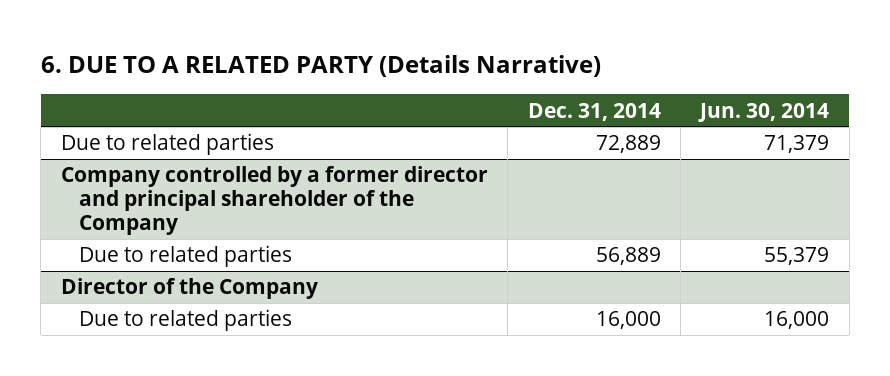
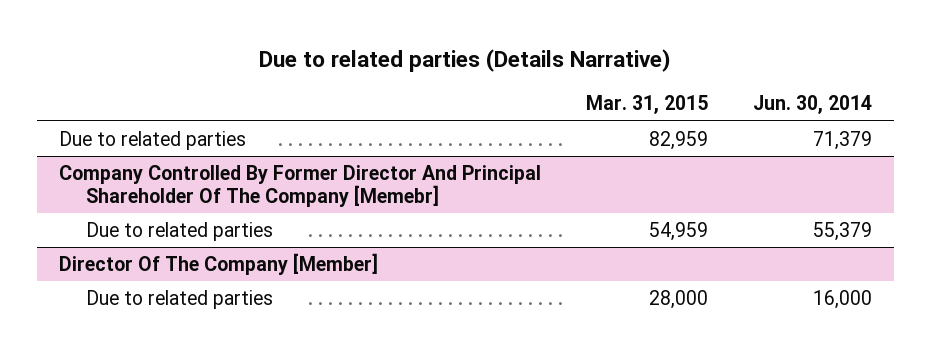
- 6. DUE TO A RELATED PARTY (Details Narrative)
+ Due to related parties (Details Narrative)
- | Dec. 31, 2014 | Jun. 30, 2014
+ | Mar. 31, 2015 | Jun. 30, 2014
- Company controlled by a former director and principal shareholder of the Company
+ Company Controlled By Former Director And Principal Shareholder Of The Company [Memebr]
- Director of the Company
+ Director Of The Company [Member]

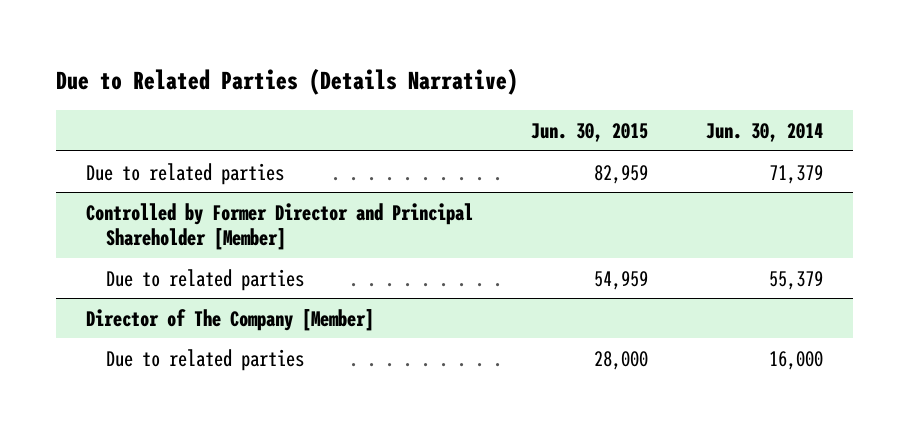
- Due to related parties (Details Narrative)
+ Due to Related Parties (Details Narrative)
- | Mar. 31, 2015 | Jun. 30, 2014
+ | Jun. 30, 2015 | Jun. 30, 2014
- Company Controlled By Former Director And Principal Shareholder Of The Company [Memebr]
+ Controlled by Former Director and Principal Shareholder [Member]
- Director Of The Company [Member]
+ Director of The Company [Member]

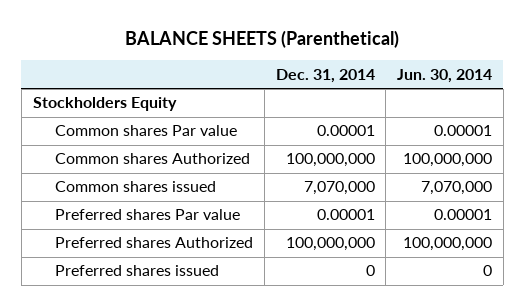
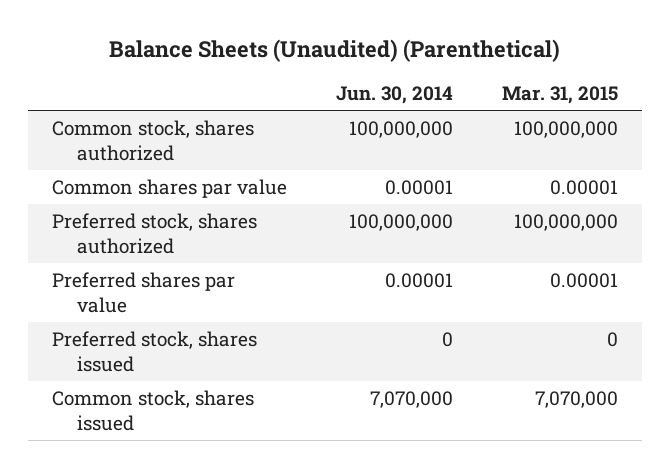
- BALANCE SHEETS (Parenthetical)
+ Balance Sheets (Unaudited) (Parenthetical)
- | Dec. 31, 2014 | Jun. 30, 2014
+ | Jun. 30, 2014 | Mar. 31, 2015
- Stockholders Equity
- Common shares Par value | 0.00001 | 0.00001
- Common shares Authorized | 100,000,000 | 100,000,000
- Common shares issued | 7,070,000 | 7,070,000
- Preferred shares Par value | 0.00001 | 0.00001
- Preferred shares Authorized | 100,000,000 | 100,000,000
- Preferred shares issued | 0 | 0
+ Common stock, shares authorized | 100,000,000 | 100,000,000
+ Common shares par value | 0.00001 | 0.00001
+ Preferred stock, shares authorized | 100,000,000 | 100,000,000
+ Preferred shares par value | 0.00001 | 0.00001
+ Preferred stock, shares issued | 0 | 0
+ Common stock, shares issued | 7,070,000 | 7,070,000

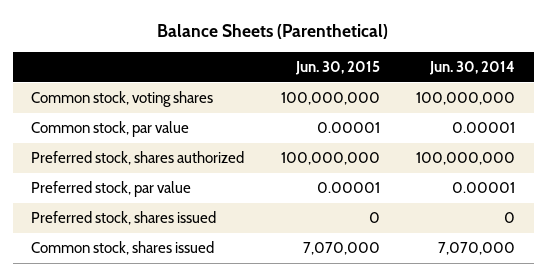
- Balance Sheets (Unaudited) (Parenthetical)
+ Balance Sheets (Parenthetical)
- | Jun. 30, 2014 | Mar. 31, 2015
+ | Jun. 30, 2015 | Jun. 30, 2014
- Common stock, shares authorized | 100,000,000 | 100,000,000
- Common shares par value | 0.00001 | 0.00001
+ Common stock, voting shares | 100,000,000 | 100,000,000
+ Common stock, par value | 0.00001 | 0.00001
- Preferred shares par value | 0.00001 | 0.00001
+ Preferred stock, par value | 0.00001 | 0.00001

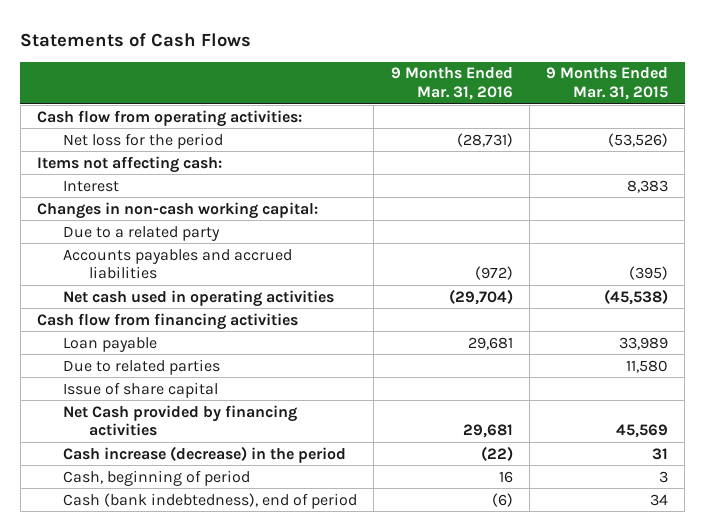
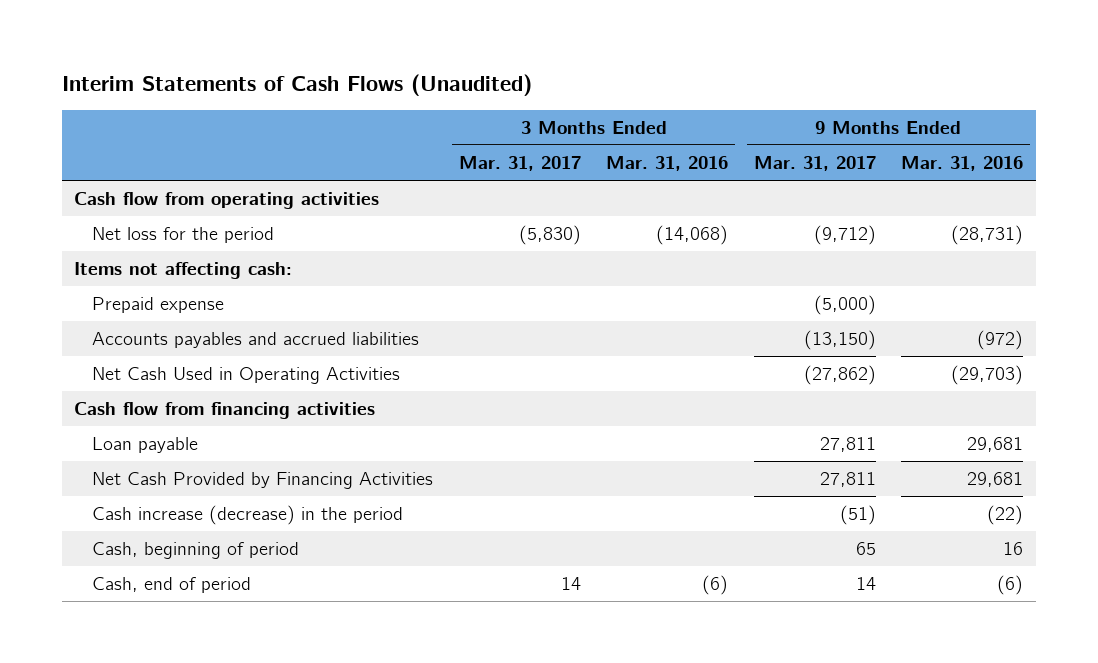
- Statements of Cash Flows
+ Interim Statements of Cash Flows (Unaudited)
- | 9 Months Ended Mar. 31, 2016 | 9 Months Ended Mar. 31, 2015
+ | 3 Months Ended Mar. 31, 2017 | 3 Months Ended Mar. 31, 2016 | 9 Months Ended Mar. 31, 2017 | 9 Months Ended Mar. 31, 2016
- Cash flow from operating activities:
+ Cash flow from operating activities
- Interest | | 8,383
- Changes in non-cash working capital:
- Due to a related party
+ Prepaid expense | | | (5,000) |
- Net cash used in operating activities | (29,704) | (45,538)
+ Net Cash Used in Operating Activities | | | (27,862) | (29,703)
- Due to related parties | | 11,580
- Issue of share capital
- Net Cash provided by financing activities | 29,681 | 45,569
+ Net Cash Provided by Financing Activities | | | 27,811 | 29,681
- Cash (bank indebtedness), end of period | (6) | 34
+ Cash, end of period | 14 | (6) | 14 | (6)

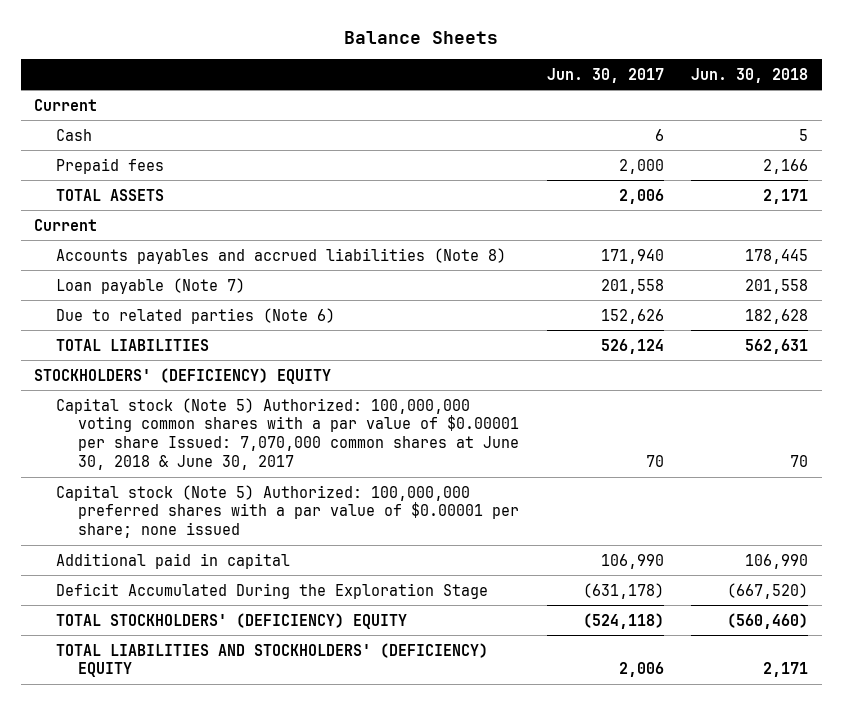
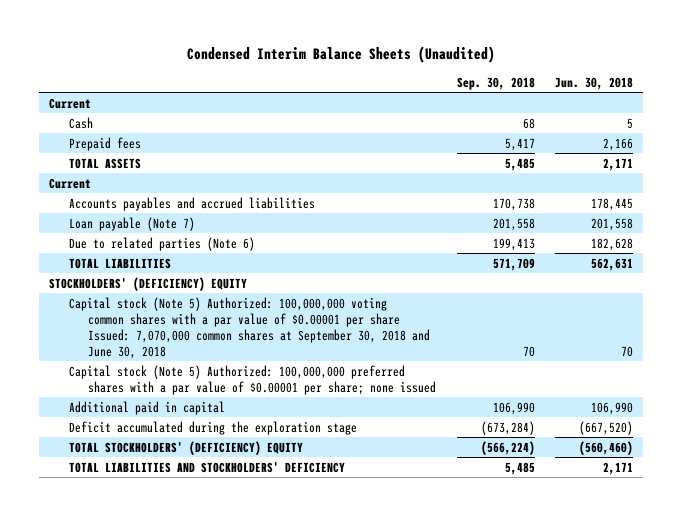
- Balance Sheets
+ Condensed Interim Balance Sheets (Unaudited)
- | Jun. 30, 2017 | Jun. 30, 2018
+ | Sep. 30, 2018 | Jun. 30, 2018
- Accounts payables and accrued liabilities (Note 8) | 171,940 | 178,445
+ Accounts payables and accrued liabilities | 170,738 | 178,445
- Capital stock (Note 5) Authorized: 100,000,000 voting common shares with a par value of $0.00001 per share Issued: 7,070,000 common shares at June 30, 2018 & June 30, 2017 | 70 | 70
+ Capital stock (Note 5) Authorized: 100,000,000 voting common shares with a par value of $0.00001 per share Issued: 7,070,000 common shares at September 30, 2018 and June 30, 2018 | 70 | 70
- Deficit Accumulated During the Exploration Stage | (631,178) | (667,520)
+ Deficit accumulated during the exploration stage | (673,284) | (667,520)
- TOTAL LIABILITIES AND STOCKHOLDERS' (DEFICIENCY) EQUITY | 2,006 | 2,171
+ TOTAL LIABILITIES AND STOCKHOLDERS' DEFICIENCY | 5,485 | 2,171

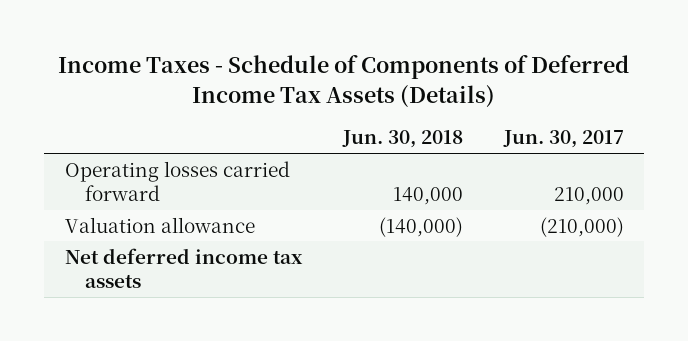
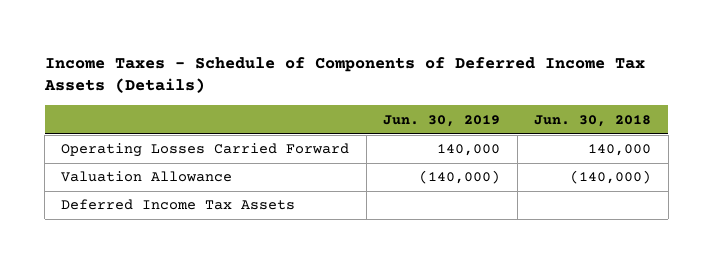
- | Jun. 30, 2018 | Jun. 30, 2017
+ | Jun. 30, 2019 | Jun. 30, 2018
- Operating losses carried forward | 140,000 | 210,000
- Valuation allowance | (140,000) | (210,000)
- Net deferred income tax assets
+ Operating Losses Carried Forward | 140,000 | 140,000
+ Valuation Allowance | (140,000) | (140,000)
+ Deferred Income Tax Assets

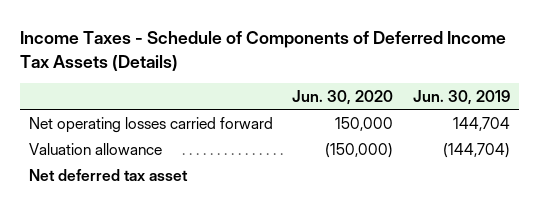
- | Jun. 30, 2019 | Jun. 30, 2018
+ | Jun. 30, 2020 | Jun. 30, 2019
- Operating Losses Carried Forward | 140,000 | 140,000
- Valuation Allowance | (140,000) | (140,000)
- Deferred Income Tax Assets
+ Net operating losses carried forward | 150,000 | 144,704
+ Valuation allowance | (150,000) | (144,704)
+ Net deferred tax asset

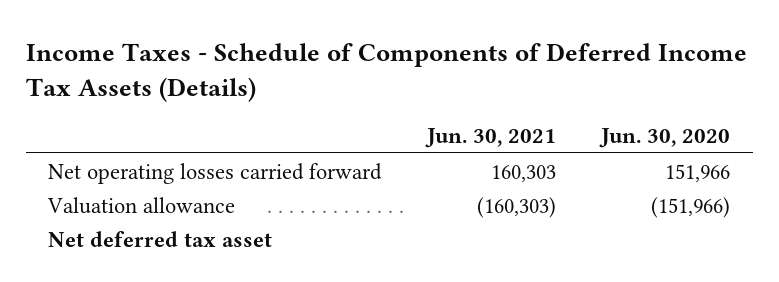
- | Jun. 30, 2020 | Jun. 30, 2019
+ | Jun. 30, 2021 | Jun. 30, 2020
- Net operating losses carried forward | 150,000 | 144,704
- Valuation allowance | (150,000) | (144,704)
+ Net operating losses carried forward | 160,303 | 151,966
+ Valuation allowance | (160,303) | (151,966)

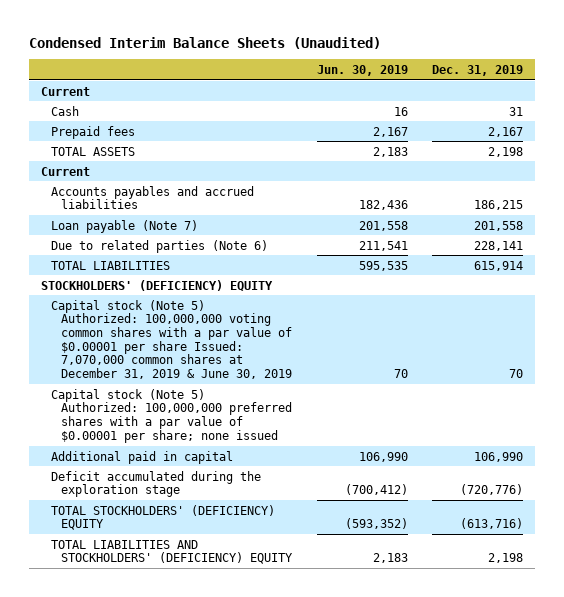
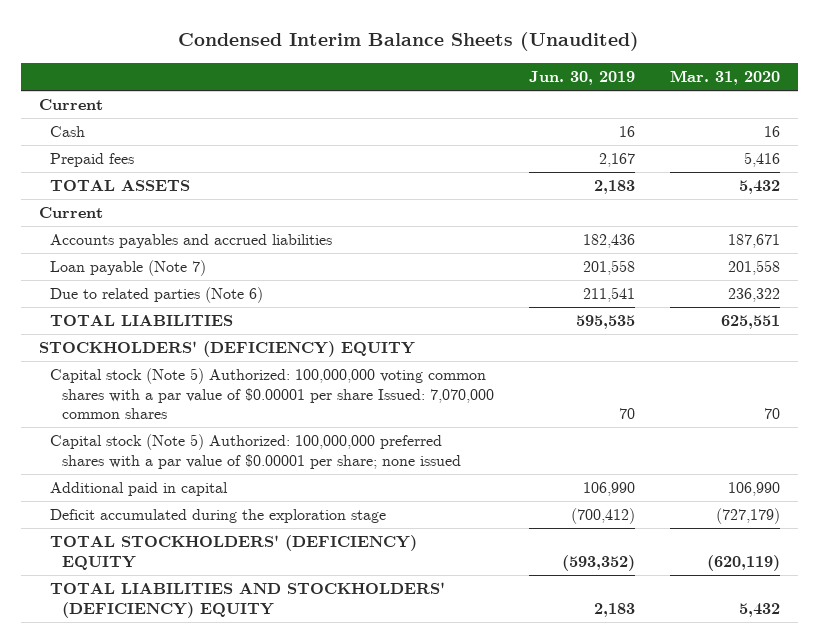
- | Jun. 30, 2019 | Dec. 31, 2019
+ | Jun. 30, 2019 | Mar. 31, 2020
- Capital stock (Note 5) Authorized: 100,000,000 voting common shares with a par value of $0.00001 per share Issued: 7,070,000 common shares at December 31, 2019 & June 30, 2019 | 70 | 70
+ Capital stock (Note 5) Authorized: 100,000,000 voting common shares with a par value of $0.00001 per share Issued: 7,070,000 common shares | 70 | 70

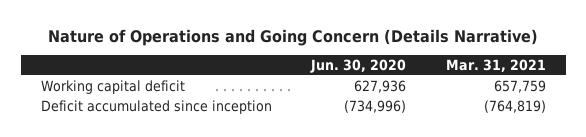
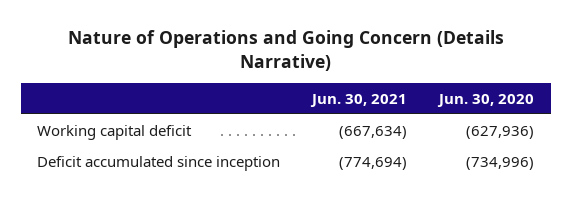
- | Jun. 30, 2020 | Mar. 31, 2021
+ | Jun. 30, 2021 | Jun. 30, 2020
- Working capital deficit | 627,936 | 657,759
+ Working capital deficit | (667,634) | (627,936)

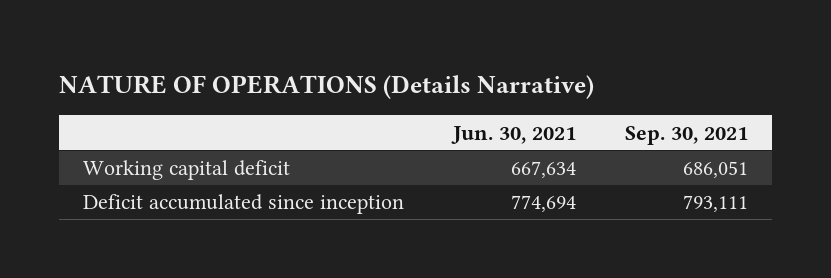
- Nature of Operations and Going Concern (Details Narrative)
+ NATURE OF OPERATIONS (Details Narrative)
- | Jun. 30, 2021 | Jun. 30, 2020
+ | Jun. 30, 2021 | Sep. 30, 2021
- Working capital deficit | (667,634) | (627,936)
- Deficit accumulated since inception | (774,694) | (734,996)
+ Working capital deficit | 667,634 | 686,051
+ Deficit accumulated since inception | 774,694 | 793,111

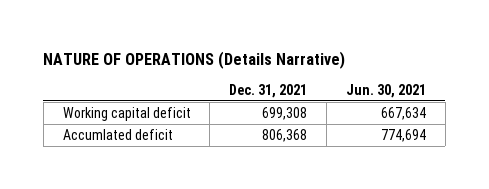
- | Jun. 30, 2021 | Sep. 30, 2021
+ | Dec. 31, 2021 | Jun. 30, 2021
- Deficit accumulated since inception | 774,694 | 793,111
+ Accumlated deficit | 806,368 | 774,694

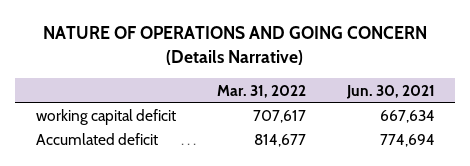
- NATURE OF OPERATIONS (Details Narrative)
+ NATURE OF OPERATIONS AND GOING CONCERN (Details Narrative)
- | Dec. 31, 2021 | Jun. 30, 2021
+ | Mar. 31, 2022 | Jun. 30, 2021
- Working capital deficit | 699,308 | 667,634
+ working capital deficit | 707,617 | 667,634

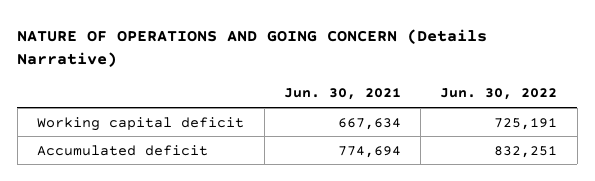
- | Mar. 31, 2022 | Jun. 30, 2021
+ | Jun. 30, 2021 | Jun. 30, 2022
- working capital deficit | 707,617 | 667,634
- Accumlated deficit | 814,677 | 774,694
+ Working capital deficit | 667,634 | 725,191
+ Accumulated deficit | 774,694 | 832,251

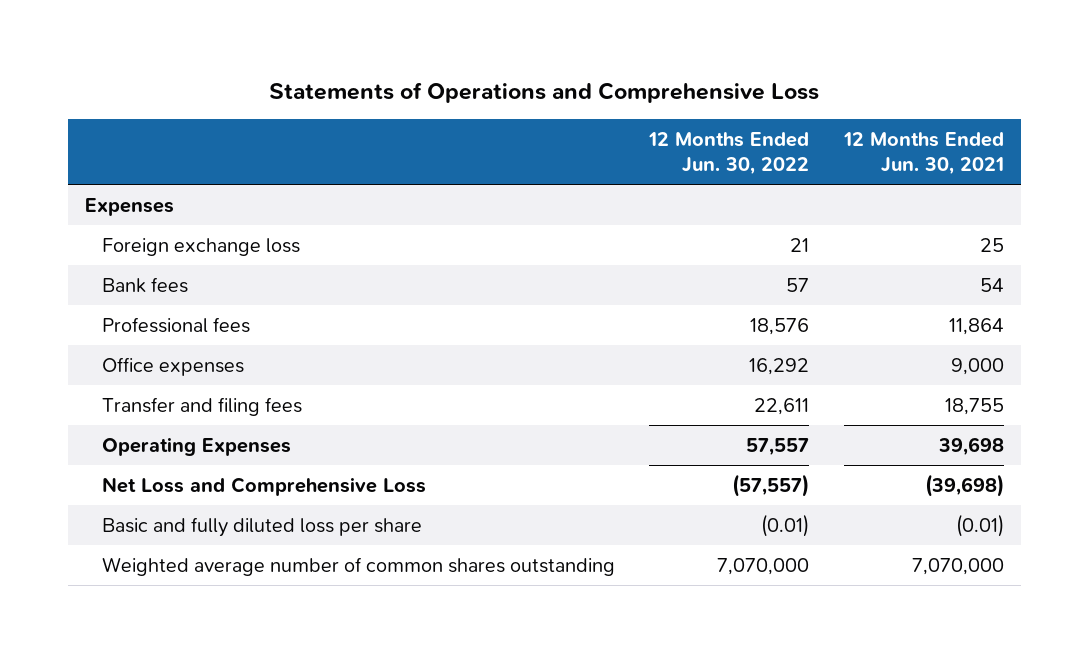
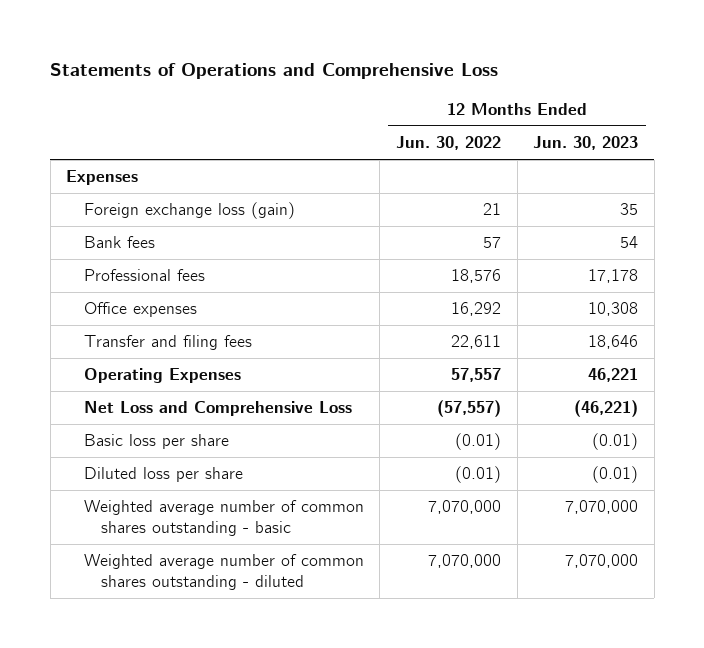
- | 12 Months Ended Jun. 30, 2022 | 12 Months Ended Jun. 30, 2021
+ | 12 Months Ended Jun. 30, 2022 | 12 Months Ended Jun. 30, 2023
- Foreign exchange loss | 21 | 25
+ Foreign exchange loss (gain) | 21 | 35
- Basic and fully diluted loss per share | (0.01) | (0.01)
- Weighted average number of common shares outstanding | 7,070,000 | 7,070,000
+ Basic loss per share | (0.01) | (0.01)
+ Diluted loss per share | (0.01) | (0.01)
+ Weighted average number of common shares outstanding - basic | 7,070,000 | 7,070,000
+ Weighted average number of common shares outstanding - diluted | 7,070,000 | 7,070,000

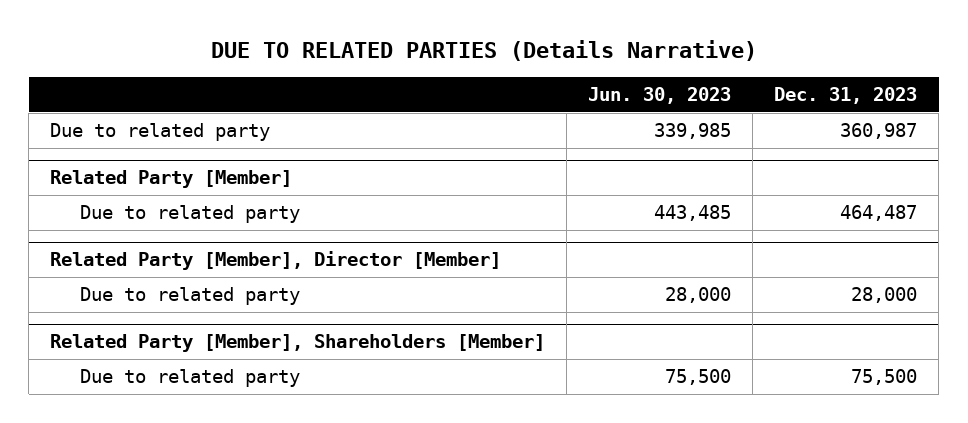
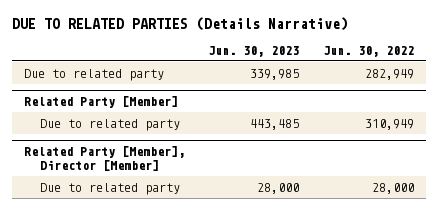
- | Jun. 30, 2023 | Dec. 31, 2023
+ | Jun. 30, 2023 | Jun. 30, 2022
- Related Party [Member], Shareholders [Member]
- Due to related party | 75,500 | 75,500

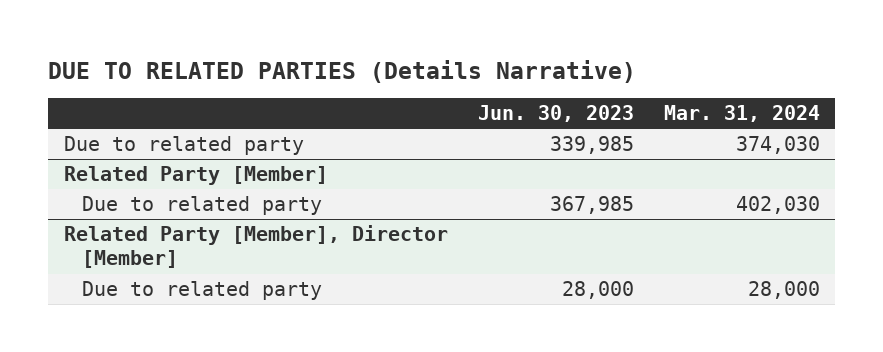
- | Jun. 30, 2023 | Jun. 30, 2022
+ | Jun. 30, 2023 | Mar. 31, 2024
@ Related Party [Member]
- Due to related party | 443,485 | 310,949
+ Due to related party | 367,985 | 402,030

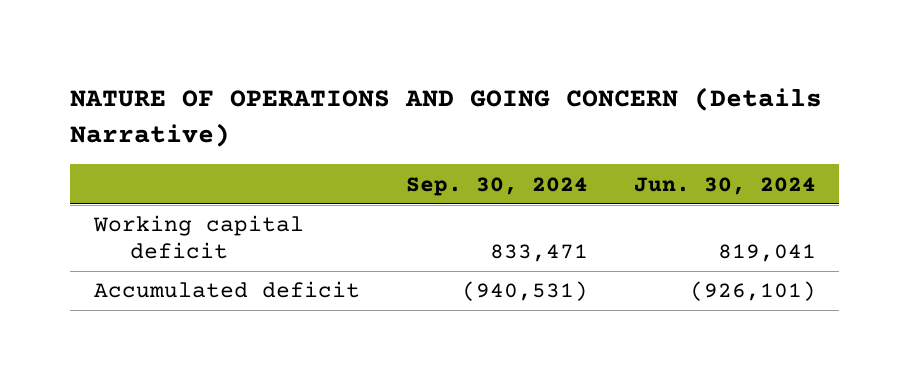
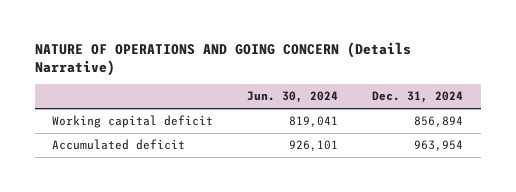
- | Sep. 30, 2024 | Jun. 30, 2024
+ | Jun. 30, 2024 | Dec. 31, 2024
- Accumulated deficit | (940,531) | (926,101)
+ Accumulated deficit | 926,101 | 963,954

